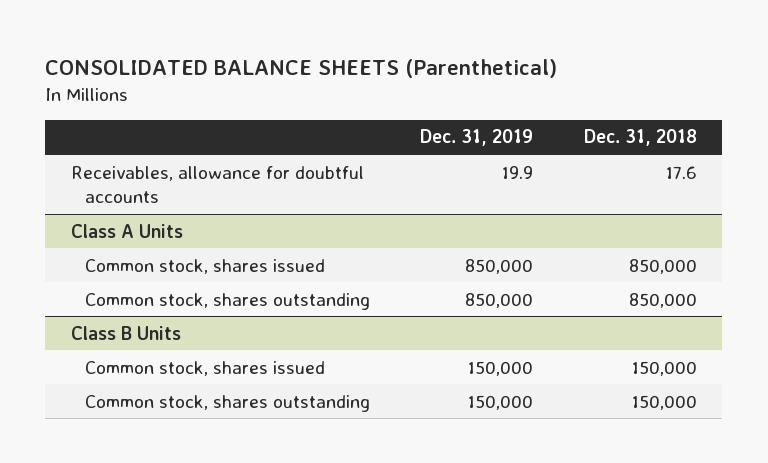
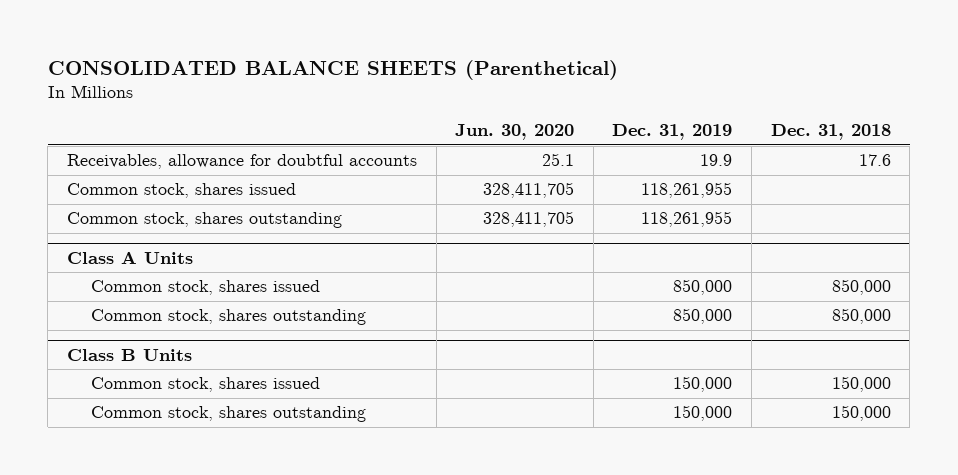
- | Dec. 31, 2019 | Dec. 31, 2018
+ | Jun. 30, 2020 | Dec. 31, 2019 | Dec. 31, 2018
+ Common stock, shares issued | 328,411,705 | 118,261,955 |
+ Common stock, shares outstanding | 328,411,705 | 118,261,955 |

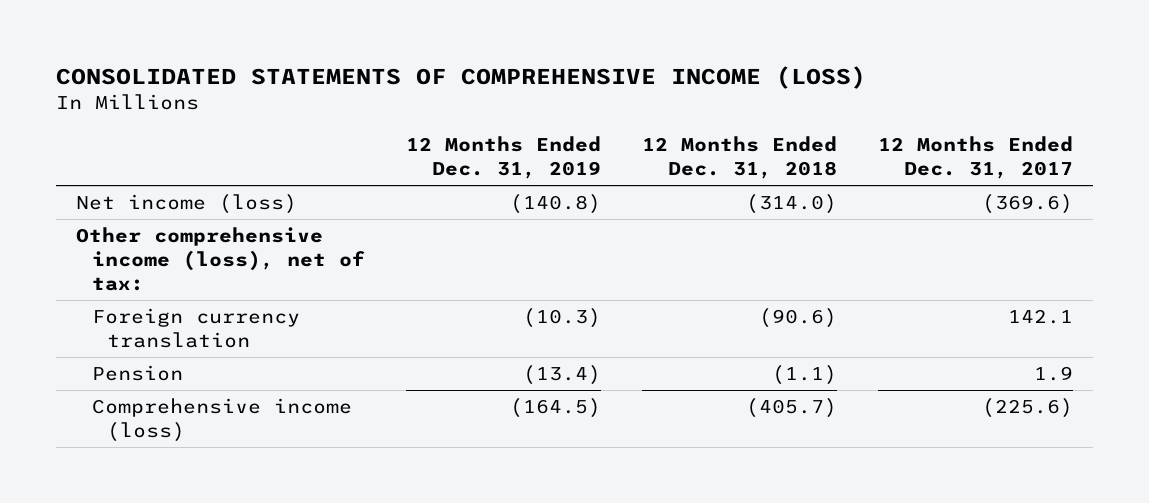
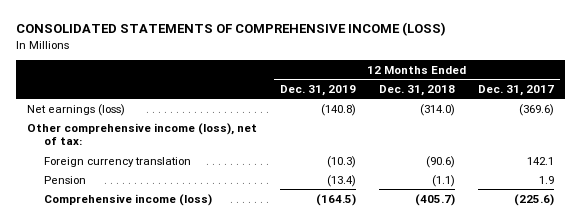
- Net income (loss) | (140.8) | (314.0) | (369.6)
+ Net earnings (loss) | (140.8) | (314.0) | (369.6)

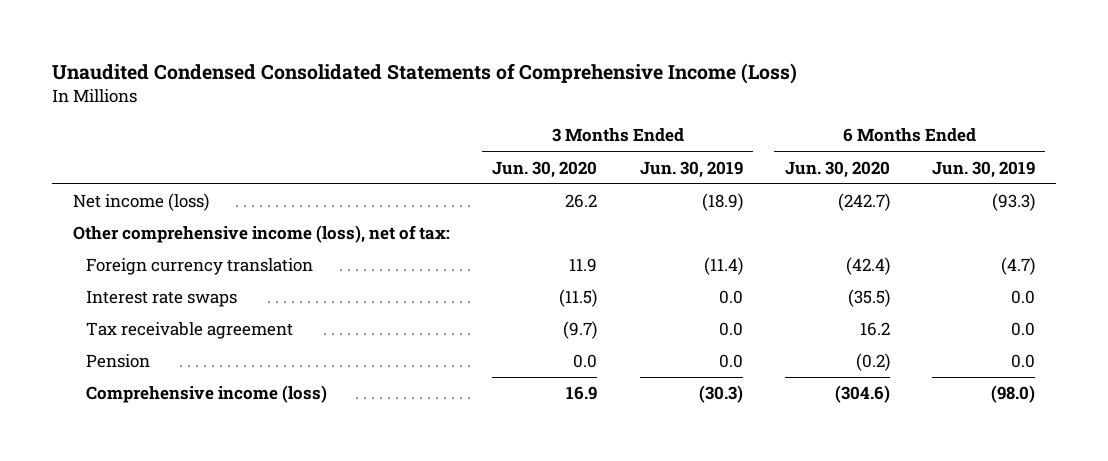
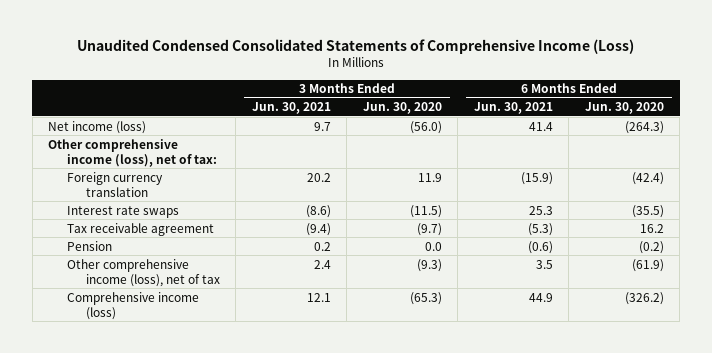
- | 3 Months Ended Jun. 30, 2020 | 3 Months Ended Jun. 30, 2019 | 6 Months Ended Jun. 30, 2020 | 6 Months Ended Jun. 30, 2019
+ | 3 Months Ended Jun. 30, 2021 | 3 Months Ended Jun. 30, 2020 | 6 Months Ended Jun. 30, 2021 | 6 Months Ended Jun. 30, 2020
- Net income (loss) | 26.2 | (18.9) | (242.7) | (93.3)
+ Net income (loss) | 9.7 | (56.0) | 41.4 | (264.3)
- Comprehensive income (loss) | 16.9 | (30.3) | (304.6) | (98.0)
+ Other comprehensive income (loss), net of tax | 2.4 | (9.3) | 3.5 | (61.9)
+ Comprehensive income (loss) | 12.1 | (65.3) | 44.9 | (326.2)

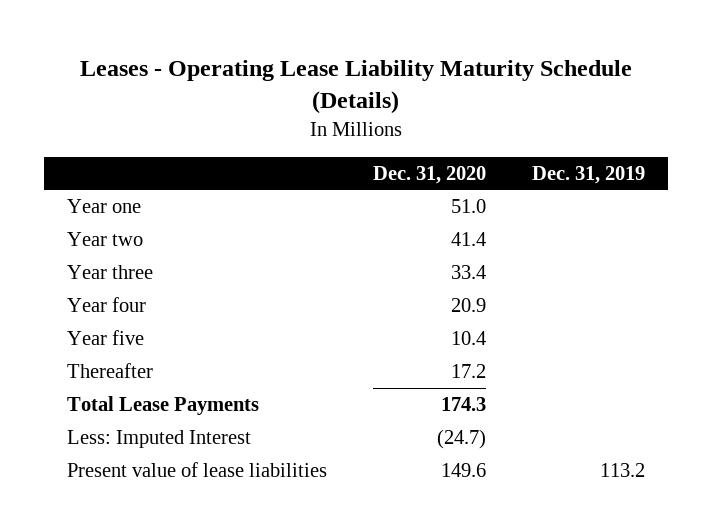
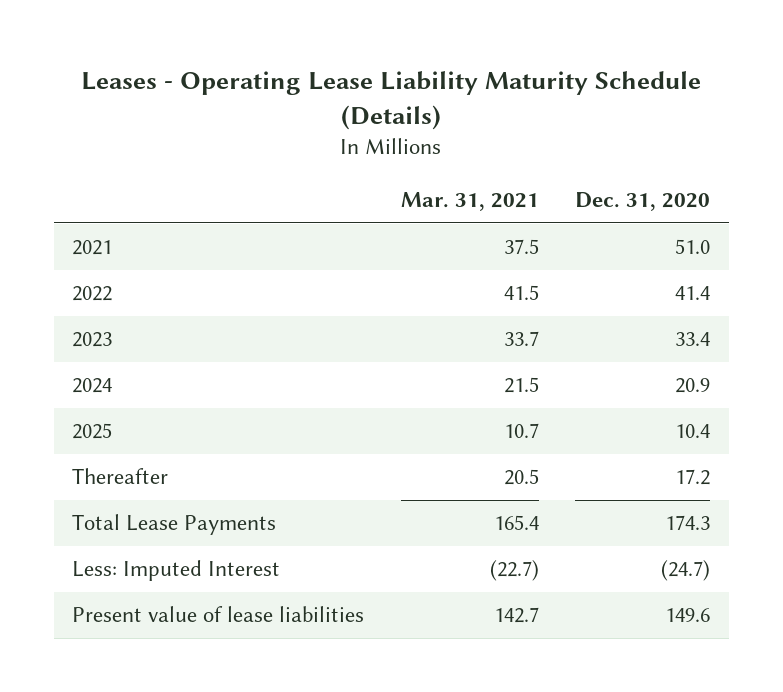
- | Dec. 31, 2020 | Dec. 31, 2019
+ | Mar. 31, 2021 | Dec. 31, 2020
- Year one | 51.0 |
- Year two | 41.4 |
- Year three | 33.4 |
- Year four | 20.9 |
- Year five | 10.4 |
+ 2021 | 37.5 | 51.0
+ 2022 | 41.5 | 41.4
+ 2023 | 33.7 | 33.4
+ 2024 | 21.5 | 20.9
+ 2025 | 10.7 | 10.4

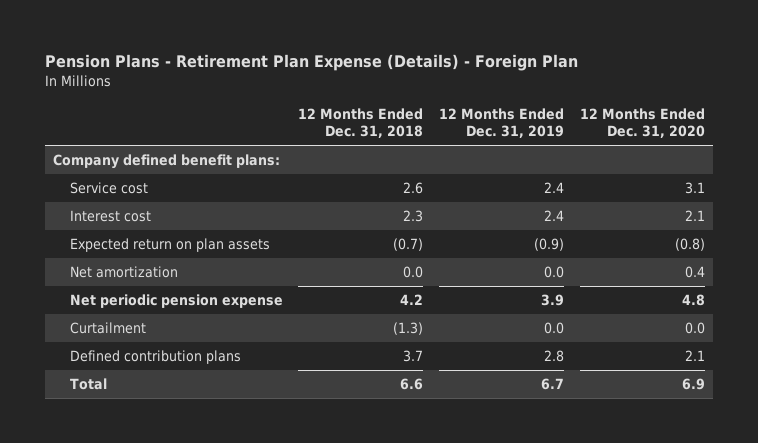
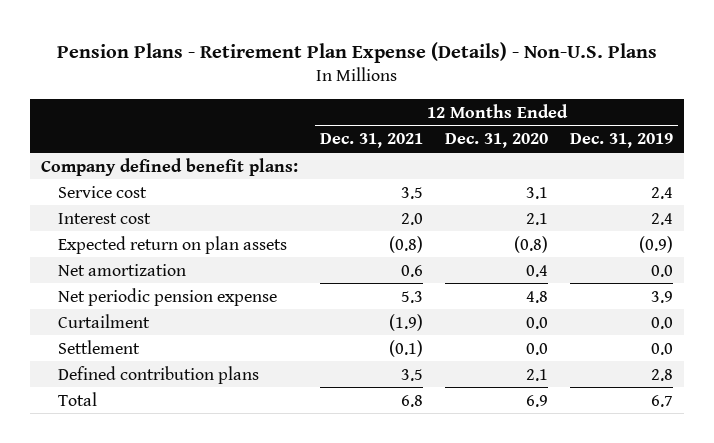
- Pension Plans - Retirement Plan Expense (Details) - Foreign Plan
+ Pension Plans - Retirement Plan Expense (Details) - Non-U.S. Plans
- | 12 Months Ended Dec. 31, 2018 | 12 Months Ended Dec. 31, 2019 | 12 Months Ended Dec. 31, 2020
+ | 12 Months Ended Dec. 31, 2021 | 12 Months Ended Dec. 31, 2020 | 12 Months Ended Dec. 31, 2019
+ Settlement | (0.1) | 0.0 | 0.0

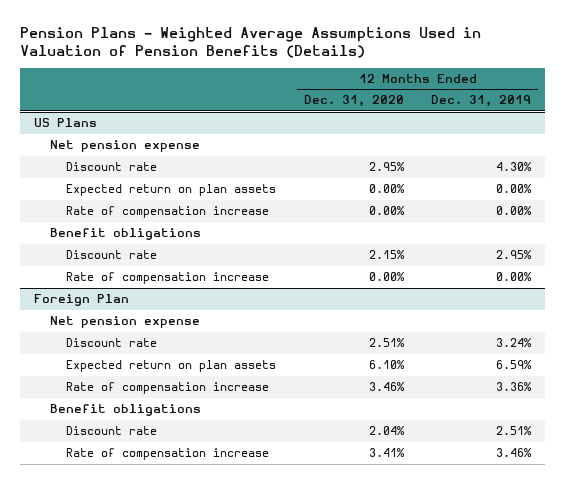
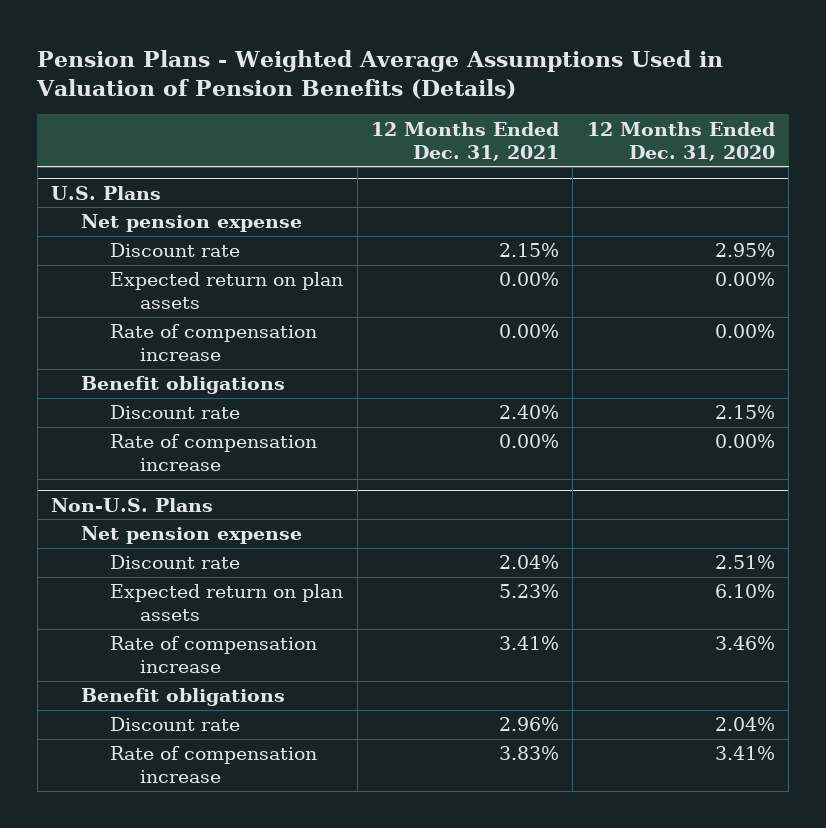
- | 12 Months Ended Dec. 31, 2020 | 12 Months Ended Dec. 31, 2019
+ | 12 Months Ended Dec. 31, 2021 | 12 Months Ended Dec. 31, 2020
- US Plans
+ U.S. Plans
- Foreign Plan
+ Non-U.S. Plans

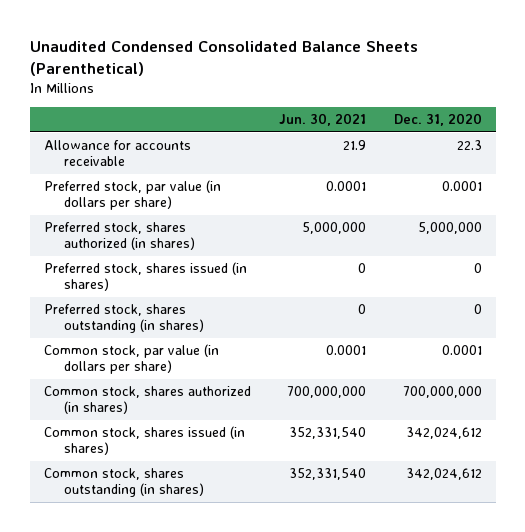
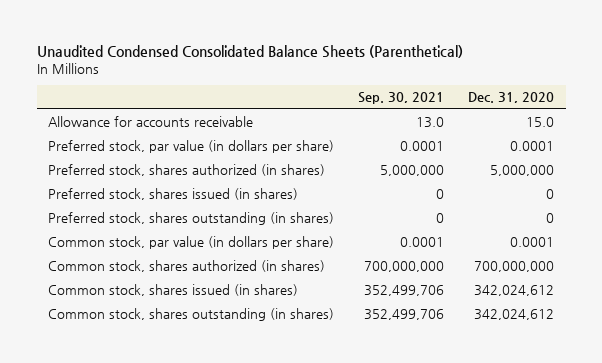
- | Jun. 30, 2021 | Dec. 31, 2020
+ | Sep. 30, 2021 | Dec. 31, 2020
- Allowance for accounts receivable | 21.9 | 22.3
+ Allowance for accounts receivable | 13.0 | 15.0

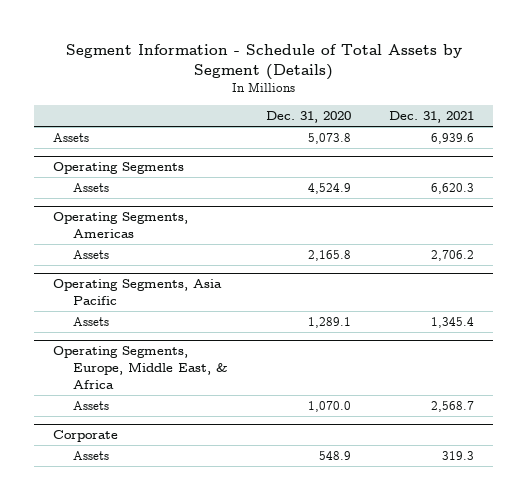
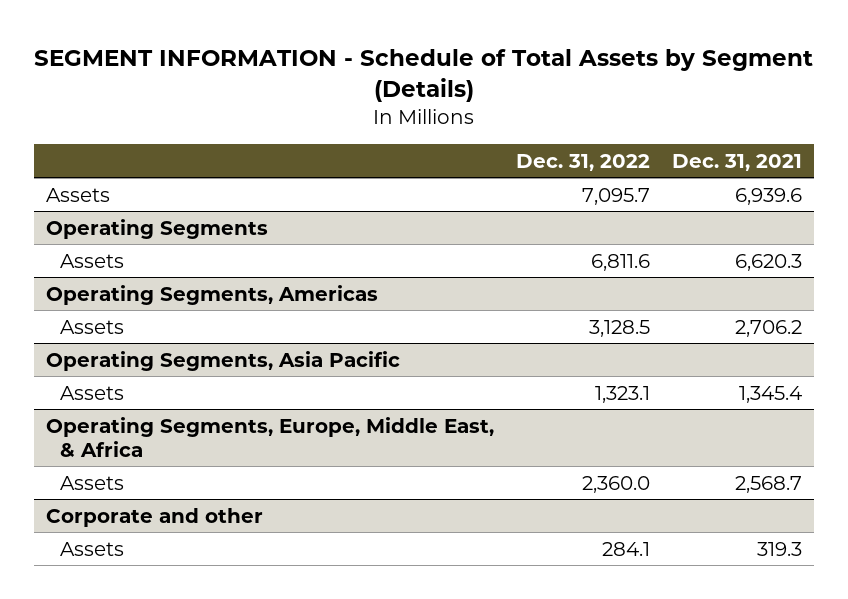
- Segment Information - Schedule of Total Assets by Segment (Details)
+ SEGMENT INFORMATION - Schedule of Total Assets by Segment (Details)
- | Dec. 31, 2020 | Dec. 31, 2021
+ | Dec. 31, 2022 | Dec. 31, 2021
- Corporate
+ Corporate and other

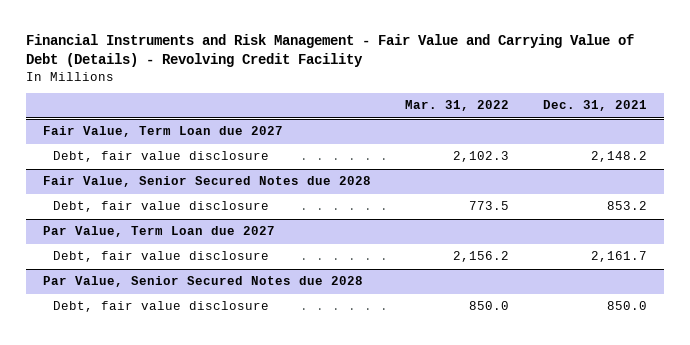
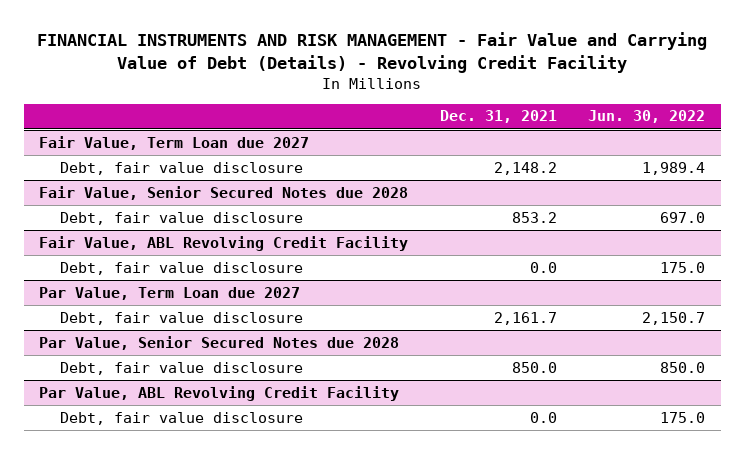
- Financial Instruments and Risk Management - Fair Value and Carrying Value of Debt (Details) - Revolving Credit Facility
+ FINANCIAL INSTRUMENTS AND RISK MANAGEMENT - Fair Value and Carrying Value of Debt (Details) - Revolving Credit Facility
- | Mar. 31, 2022 | Dec. 31, 2021
+ | Dec. 31, 2021 | Jun. 30, 2022
+ Fair Value, ABL Revolving Credit Facility
+ Debt, fair value disclosure | 0.0 | 175.0
+ Par Value, ABL Revolving Credit Facility
+ Debt, fair value disclosure | 0.0 | 175.0

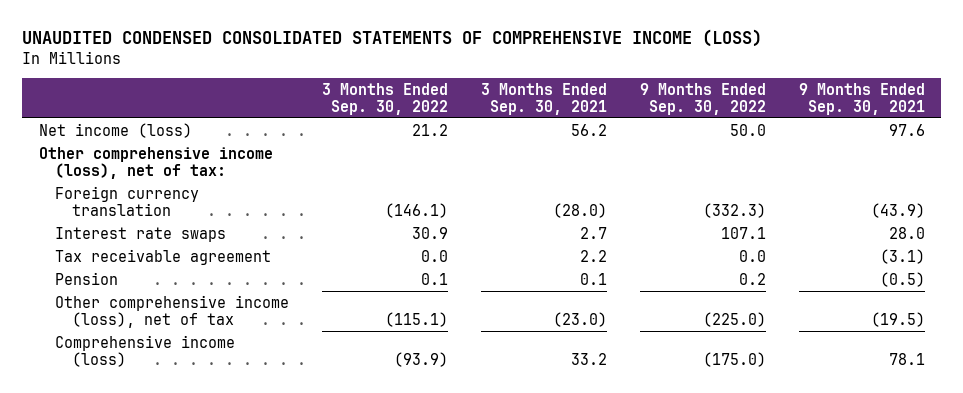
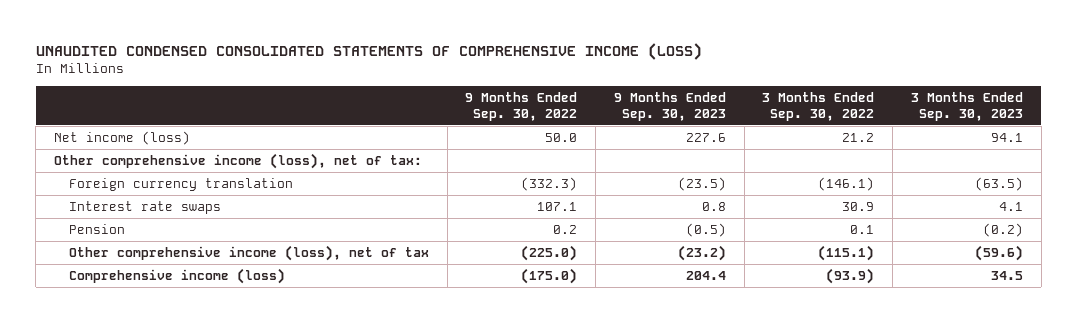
- | 3 Months Ended Sep. 30, 2022 | 3 Months Ended Sep. 30, 2021 | 9 Months Ended Sep. 30, 2022 | 9 Months Ended Sep. 30, 2021
+ | 9 Months Ended Sep. 30, 2022 | 9 Months Ended Sep. 30, 2023 | 3 Months Ended Sep. 30, 2022 | 3 Months Ended Sep. 30, 2023
- Tax receivable agreement | 0.0 | 2.2 | 0.0 | (3.1)

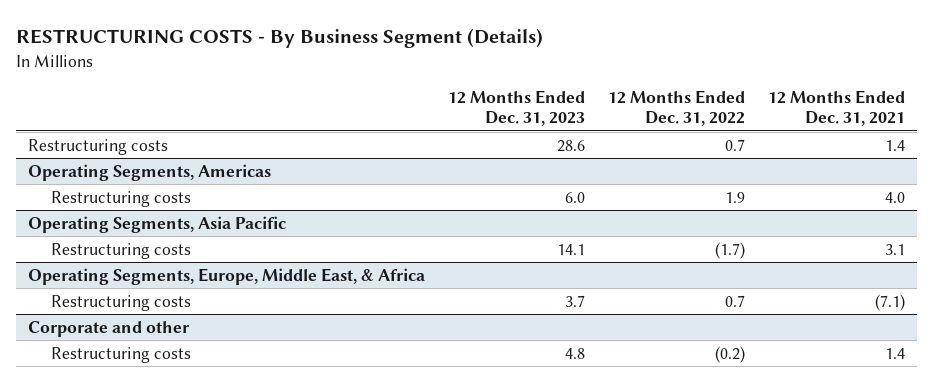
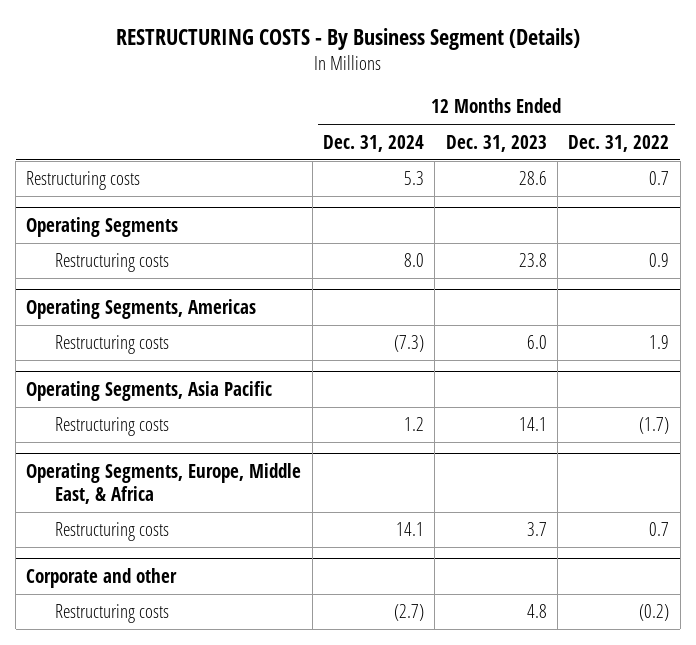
- | 12 Months Ended Dec. 31, 2023 | 12 Months Ended Dec. 31, 2022 | 12 Months Ended Dec. 31, 2021
+ | 12 Months Ended Dec. 31, 2024 | 12 Months Ended Dec. 31, 2023 | 12 Months Ended Dec. 31, 2022
+ Operating Segments
+ Restructuring costs | 8.0 | 23.8 | 0.9

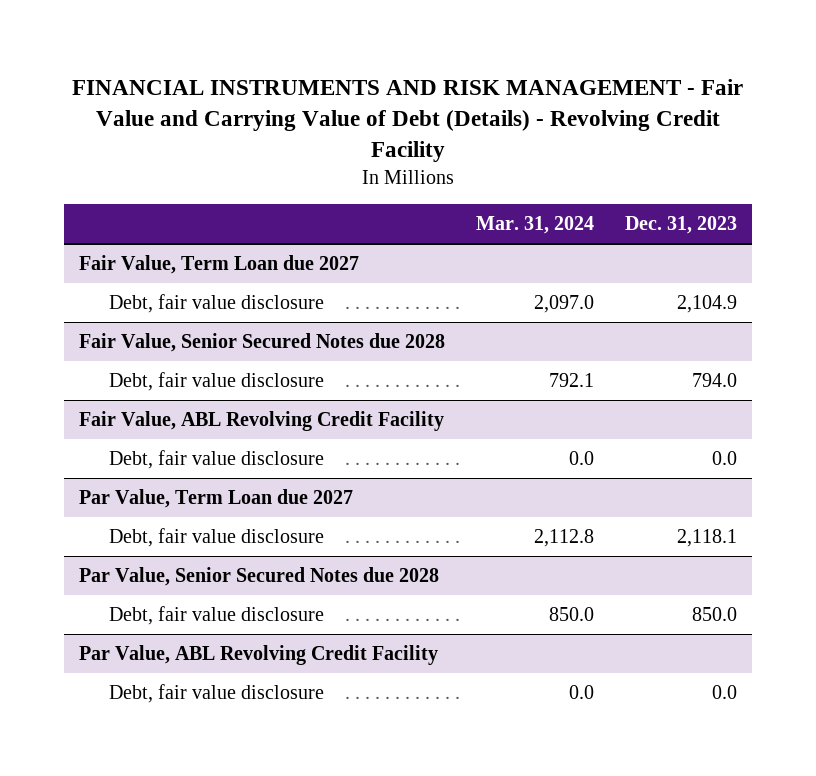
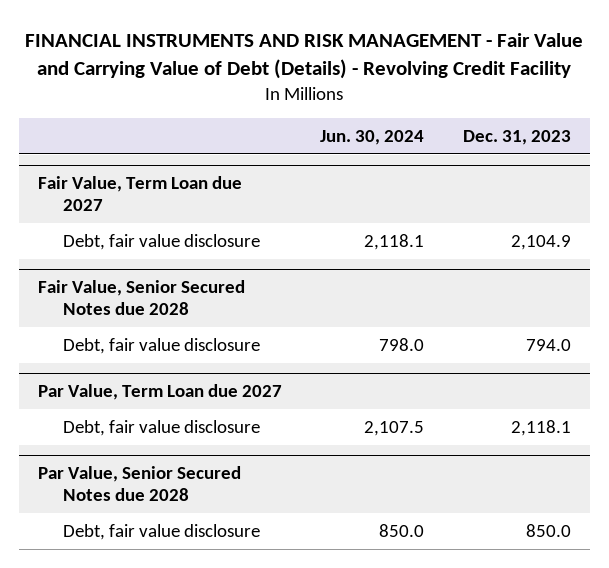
- | Mar. 31, 2024 | Dec. 31, 2023
+ | Jun. 30, 2024 | Dec. 31, 2023
- Fair Value, ABL Revolving Credit Facility
- Debt, fair value disclosure | 0.0 | 0.0
- Par Value, ABL Revolving Credit Facility
- Debt, fair value disclosure | 0.0 | 0.0

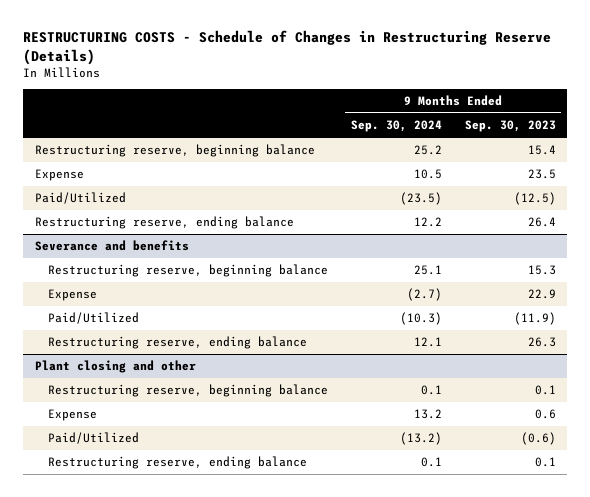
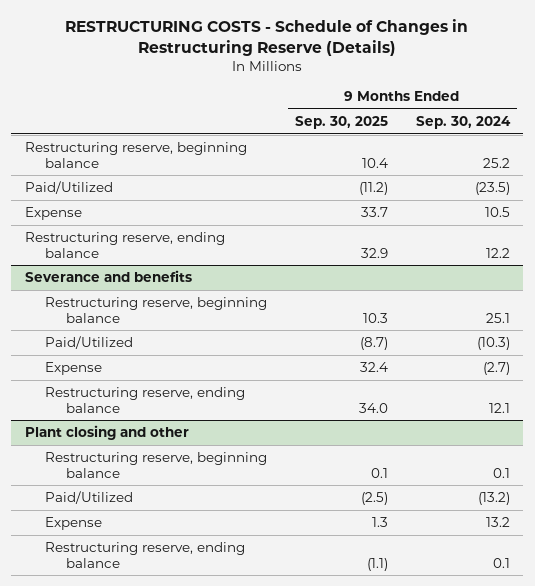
- | 9 Months Ended Sep. 30, 2024 | 9 Months Ended Sep. 30, 2023
+ | 9 Months Ended Sep. 30, 2025 | 9 Months Ended Sep. 30, 2024
moved down: Expense | 33.7 | 10.5
@ Severance and benefits
moved down: Expense | 32.4 | (2.7)
@ Plant closing and other
moved down: Expense | 1.3 | 13.2

